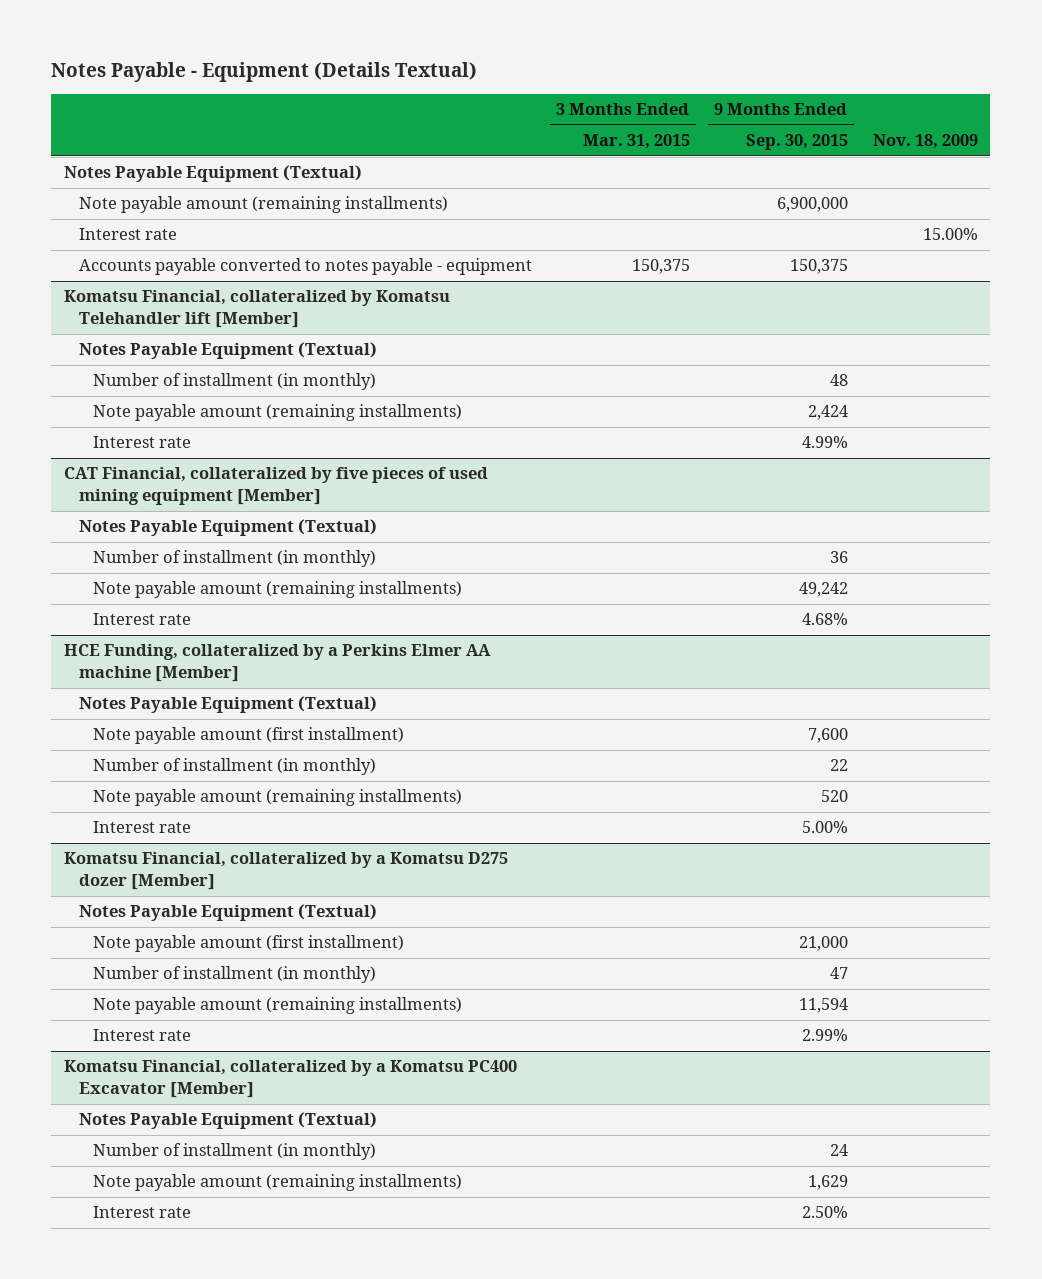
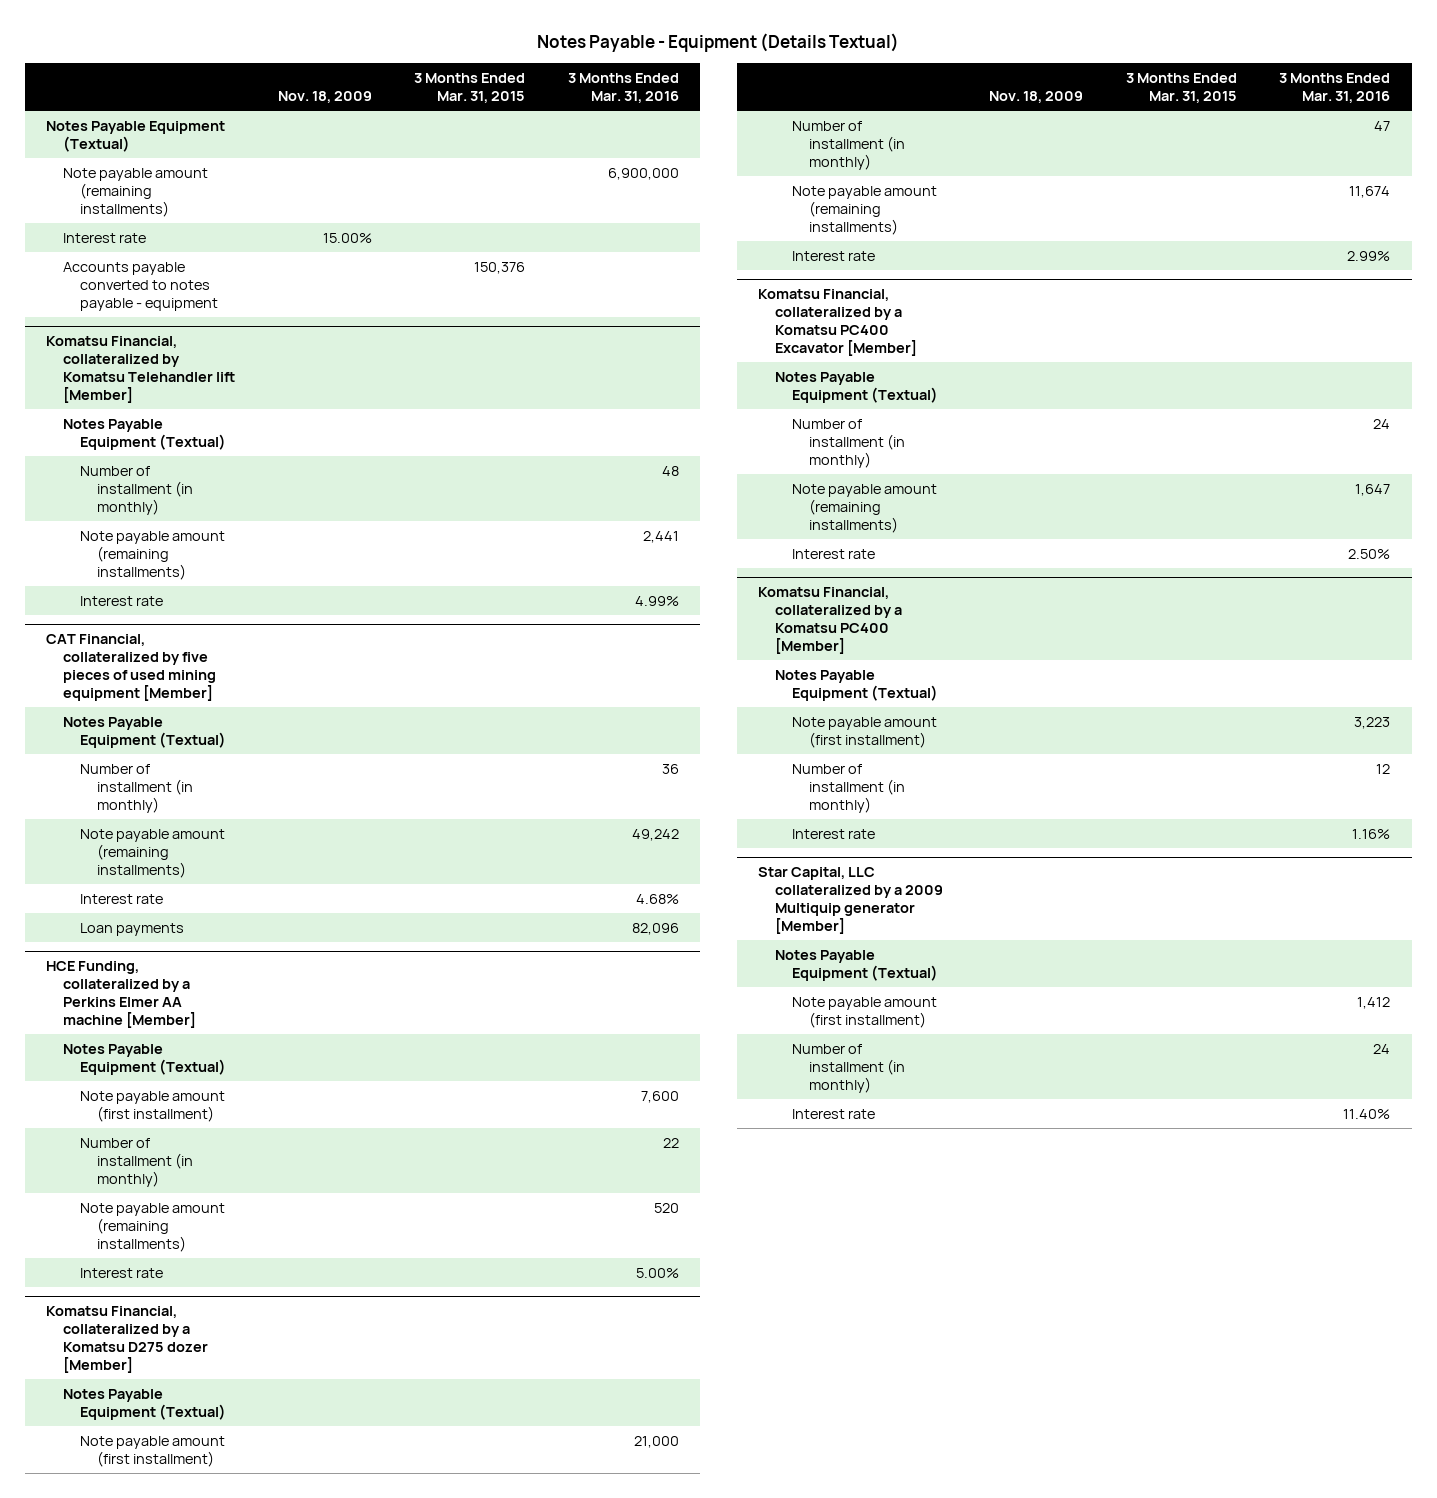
- | 3 Months Ended Mar. 31, 2015 | 9 Months Ended Sep. 30, 2015 | Nov. 18, 2009
+ | Nov. 18, 2009 | 3 Months Ended Mar. 31, 2015 | 3 Months Ended Mar. 31, 2016
- Accounts payable converted to notes payable - equipment | 150,375 | 150,375 |
+ Accounts payable converted to notes payable - equipment | | 150,376 |
@ CAT Financial, collateralized by five pieces of used mining equipment [Member]
+ Loan payments | | | 82,096
+ Komatsu Financial, collateralized by a Komatsu PC400 [Member]
+ Notes Payable Equipment (Textual)
+ Note payable amount (first installment) | | | 3,223
+ Number of installment (in monthly) | | | 12
+ Interest rate | | | 1.16%
+ Star Capital, LLC collateralized by a 2009 Multiquip generator [Member]
+ Notes Payable Equipment (Textual)
+ Note payable amount (first installment) | | | 1,412
+ Number of installment (in monthly) | | | 24
+ Interest rate | | | 11.40%

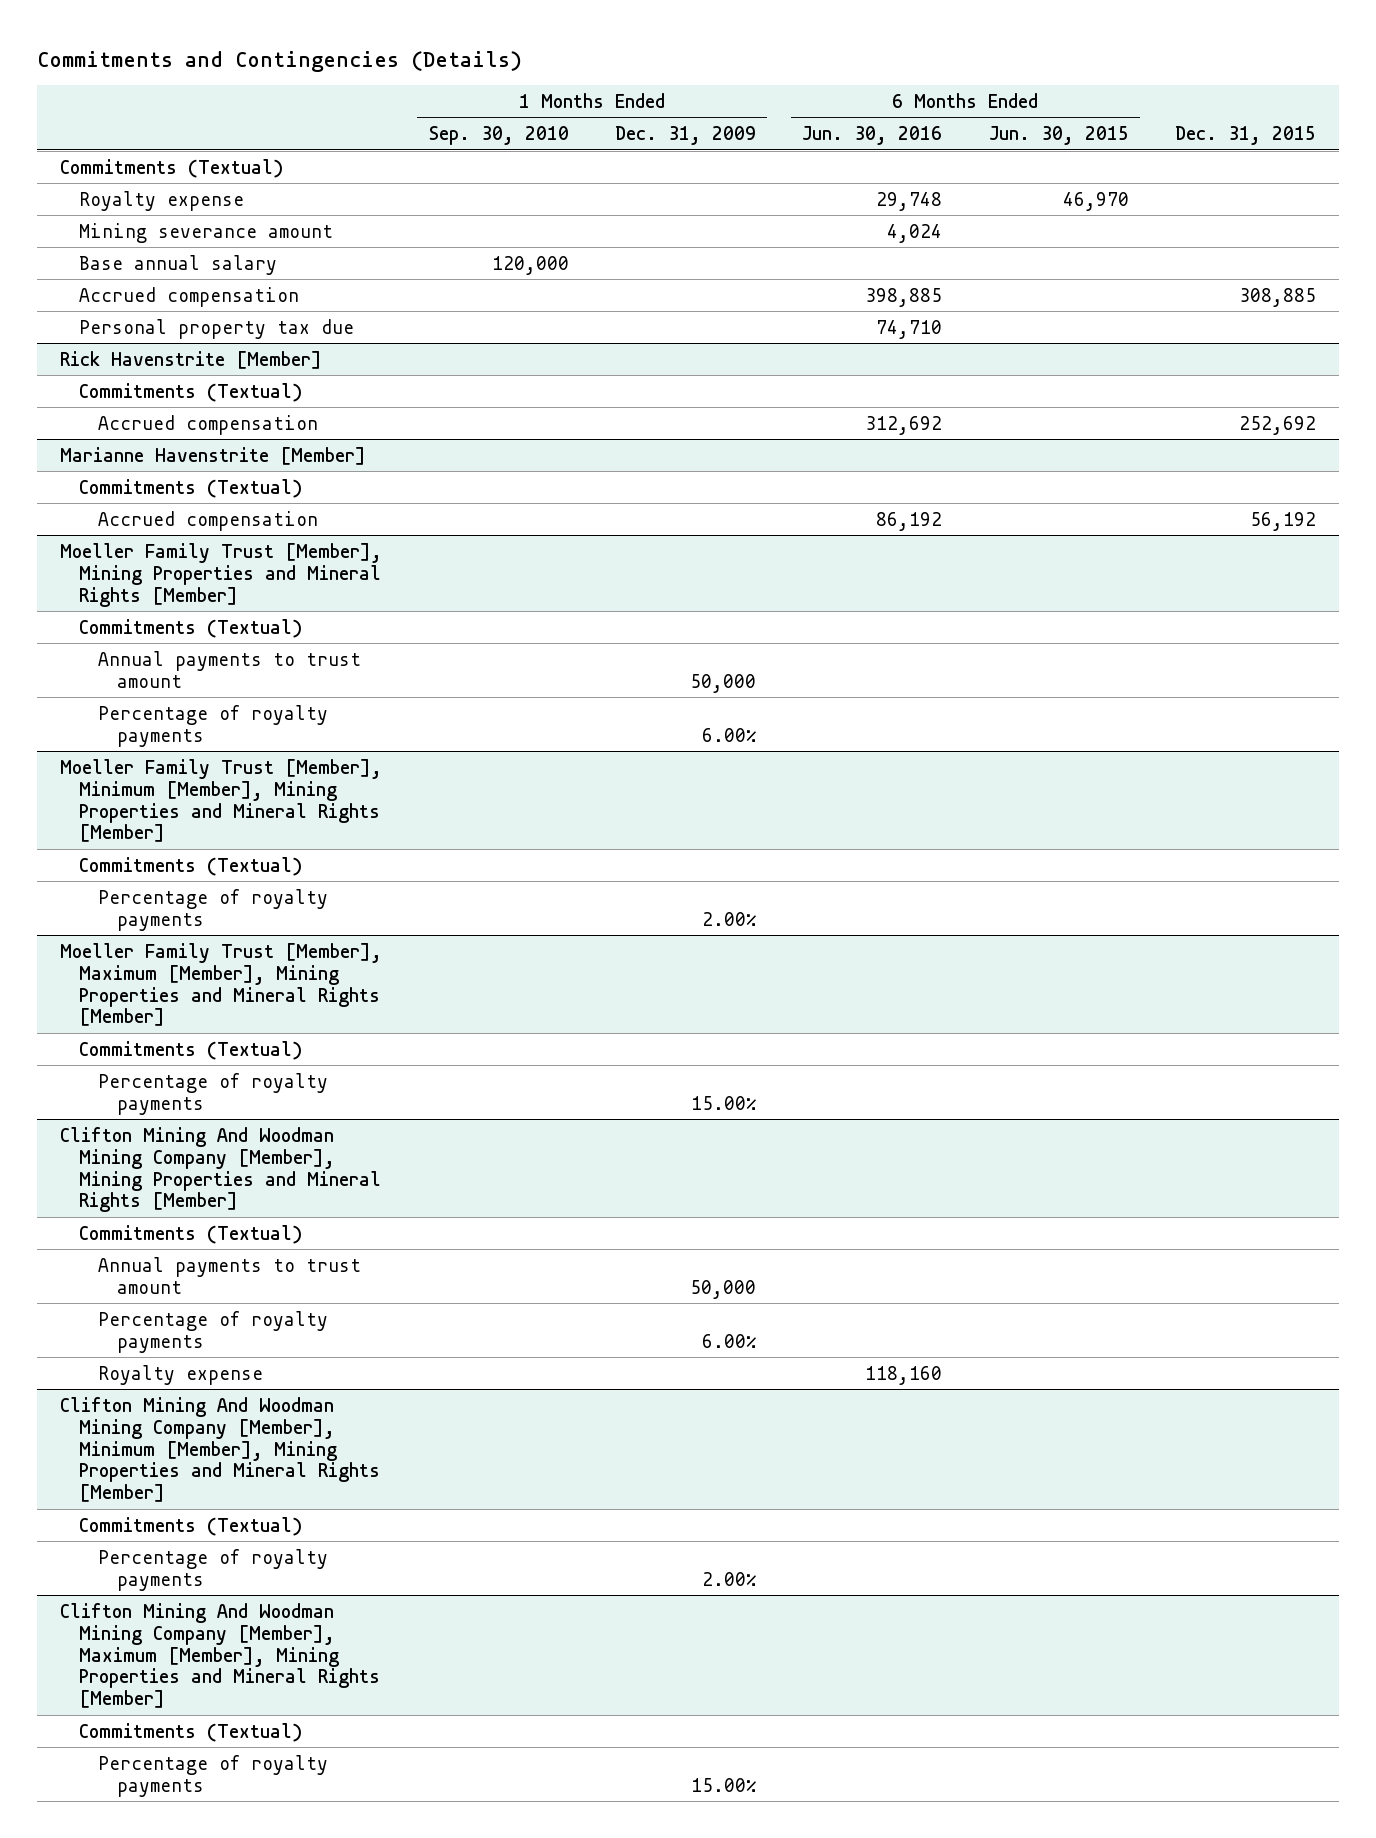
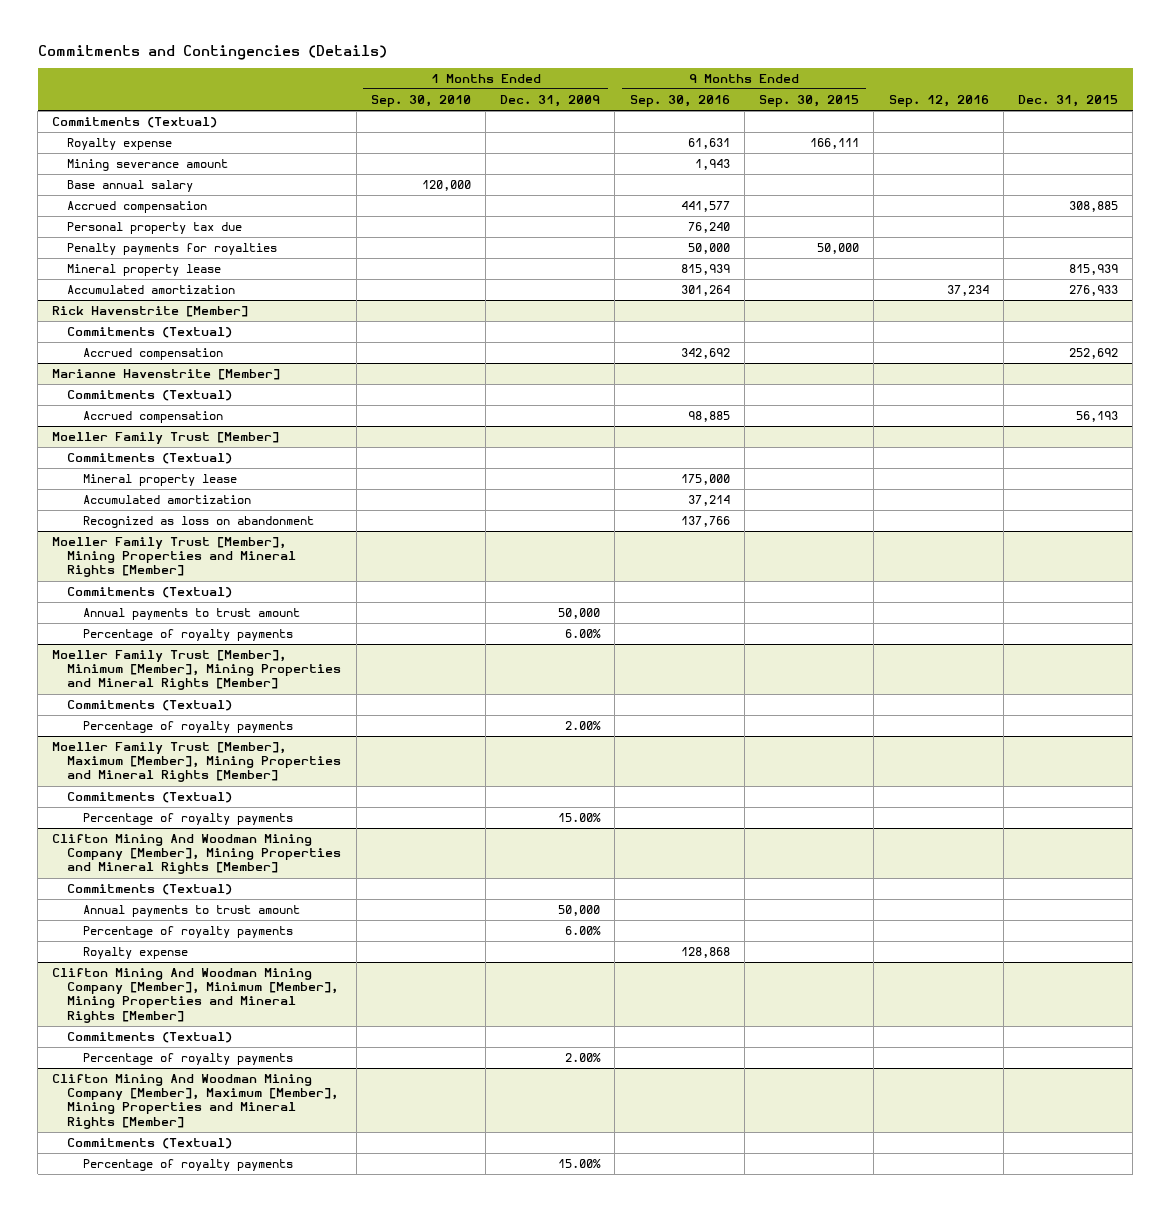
- | 1 Months Ended Sep. 30, 2010 | 1 Months Ended Dec. 31, 2009 | 6 Months Ended Jun. 30, 2016 | 6 Months Ended Jun. 30, 2015 | Dec. 31, 2015
+ | 1 Months Ended Sep. 30, 2010 | 1 Months Ended Dec. 31, 2009 | 9 Months Ended Sep. 30, 2016 | 9 Months Ended Sep. 30, 2015 | Sep. 12, 2016 | Dec. 31, 2015
+ Penalty payments for royalties | | | 50,000 | 50,000 | |
+ Mineral property lease | | | 815,939 | | | 815,939
+ Accumulated amortization | | | 301,264 | | 37,234 | 276,933
@ Marianne Havenstrite [Member]
- Accrued compensation | | | 86,192 | | 56,192
+ Accrued compensation | | | 98,885 | | | 56,193
+ Moeller Family Trust [Member]
+ Commitments (Textual)
+ Mineral property lease | | | 175,000 | | |
+ Accumulated amortization | | | 37,214 | | |
+ Recognized as loss on abandonment | | | 137,766 | | |

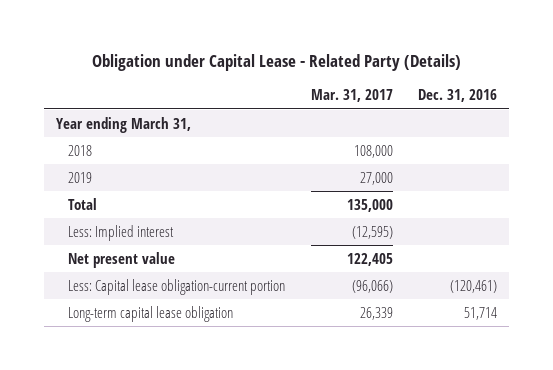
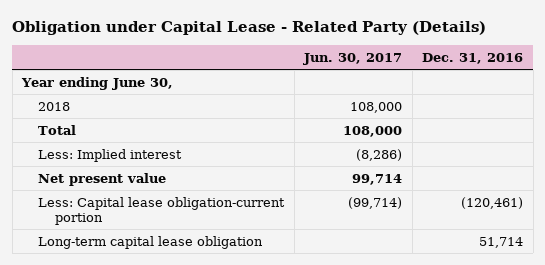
- | Mar. 31, 2017 | Dec. 31, 2016
+ | Jun. 30, 2017 | Dec. 31, 2016
- Year ending March 31,
+ Year ending June 30,
- 2019 | 27,000 |

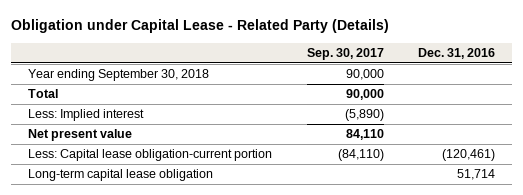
- | Jun. 30, 2017 | Dec. 31, 2016
+ | Sep. 30, 2017 | Dec. 31, 2016
- Year ending June 30,
- 2018 | 108,000 |
+ Year ending September 30, 2018 | 90,000 |

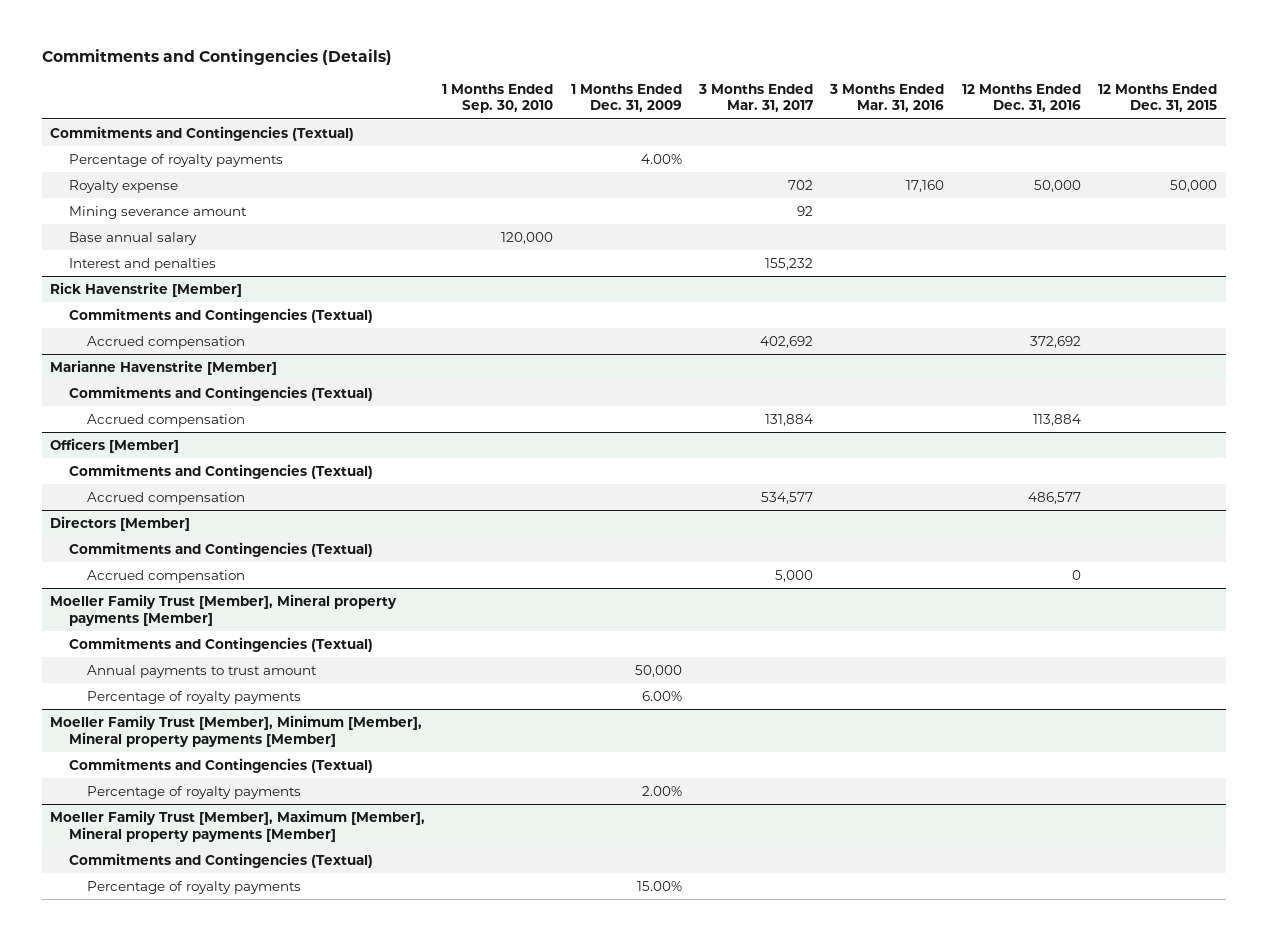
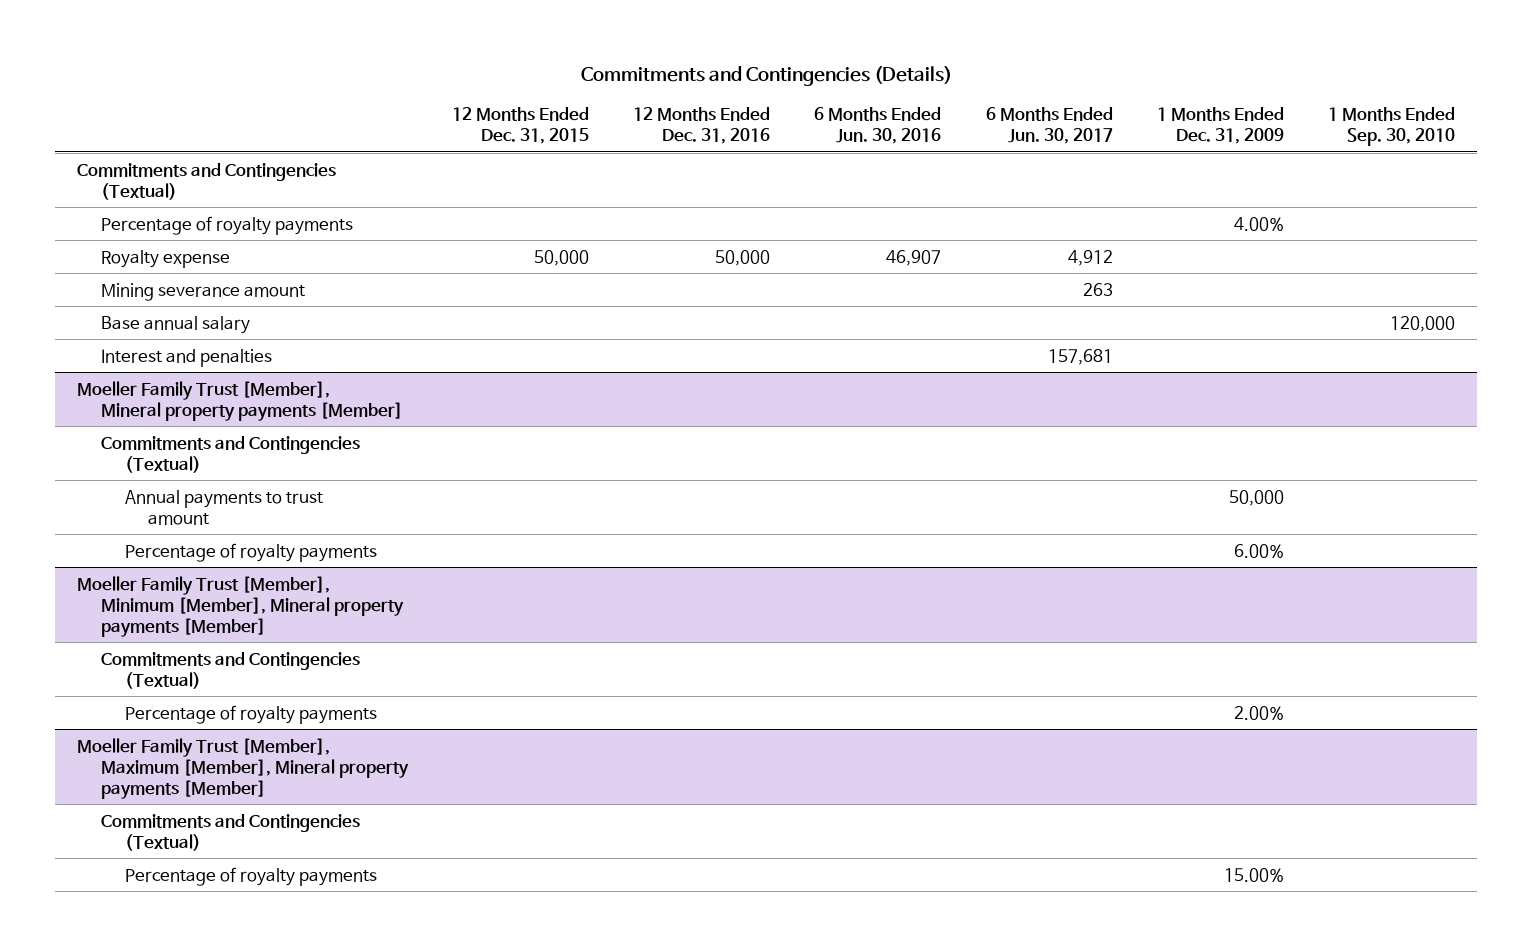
- | 1 Months Ended Sep. 30, 2010 | 1 Months Ended Dec. 31, 2009 | 3 Months Ended Mar. 31, 2017 | 3 Months Ended Mar. 31, 2016 | 12 Months Ended Dec. 31, 2016 | 12 Months Ended Dec. 31, 2015
+ | 12 Months Ended Dec. 31, 2015 | 12 Months Ended Dec. 31, 2016 | 6 Months Ended Jun. 30, 2016 | 6 Months Ended Jun. 30, 2017 | 1 Months Ended Dec. 31, 2009 | 1 Months Ended Sep. 30, 2010
- Rick Havenstrite [Member]
- Commitments and Contingencies (Textual)
- Accrued compensation | | | 402,692 | | 372,692 |
- Marianne Havenstrite [Member]
- Commitments and Contingencies (Textual)
- Accrued compensation | | | 131,884 | | 113,884 |
- Officers [Member]
- Commitments and Contingencies (Textual)
- Accrued compensation | | | 534,577 | | 486,577 |
- Directors [Member]
- Commitments and Contingencies (Textual)
- Accrued compensation | | | 5,000 | | 0 |

